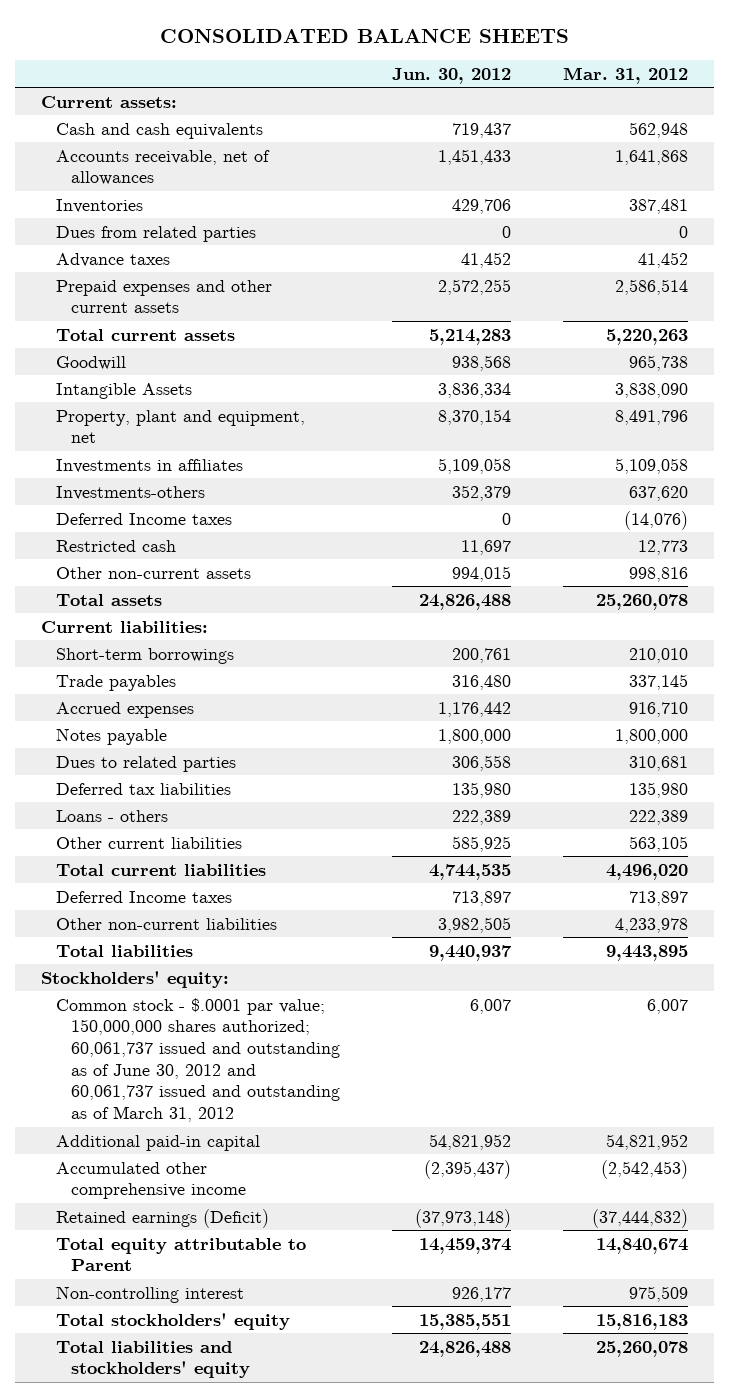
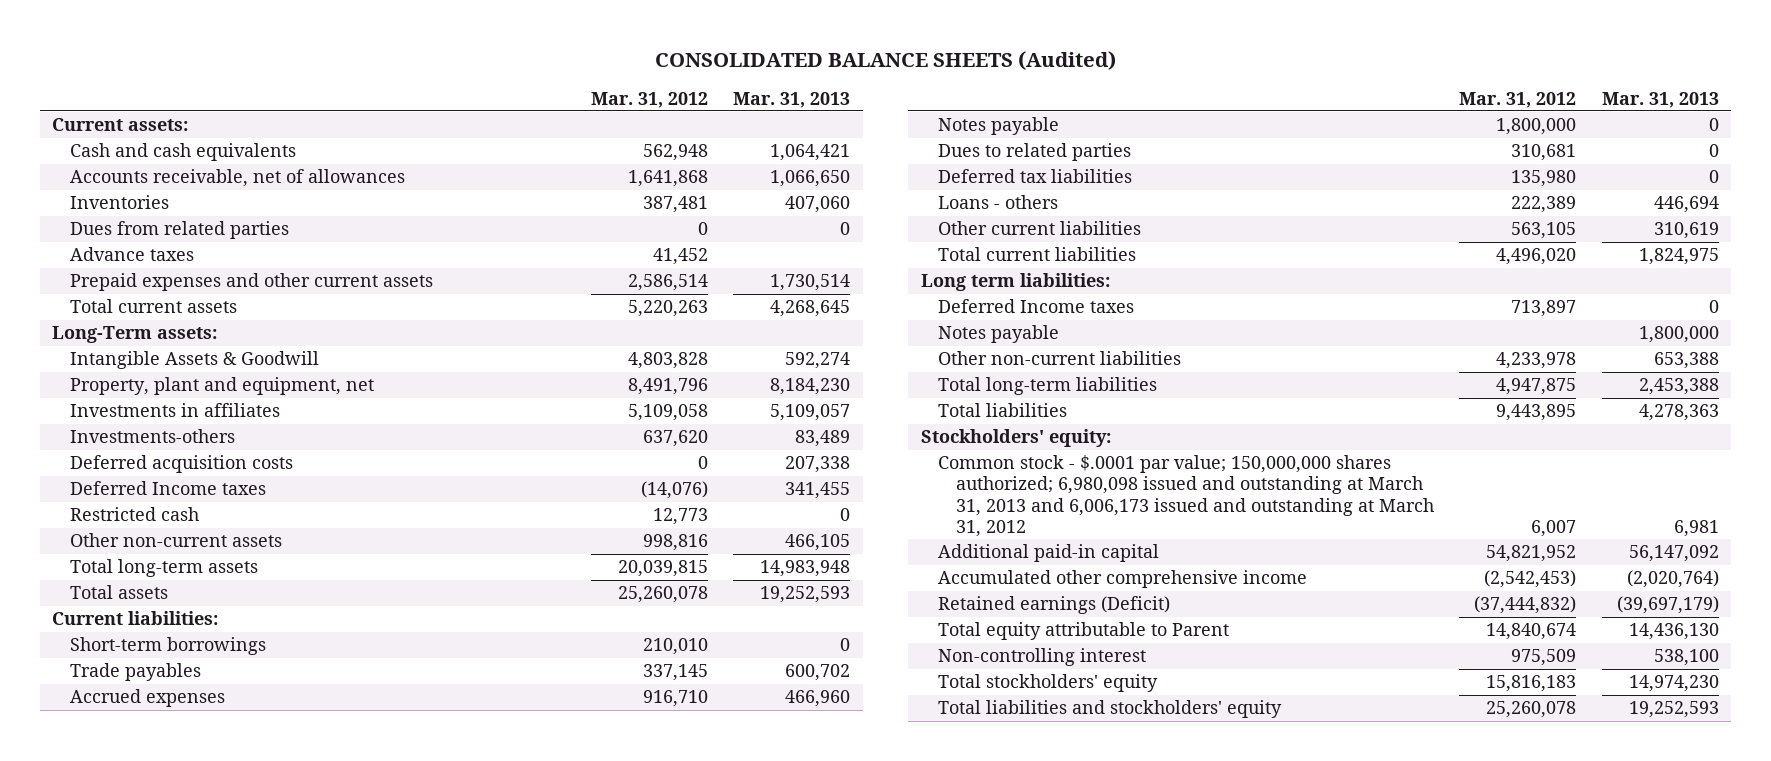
- CONSOLIDATED BALANCE SHEETS
+ CONSOLIDATED BALANCE SHEETS (Audited)
- | Jun. 30, 2012 | Mar. 31, 2012
+ | Mar. 31, 2012 | Mar. 31, 2013
- Goodwill | 938,568 | 965,738
- Intangible Assets | 3,836,334 | 3,838,090
+ Long-Term assets:
+ Intangible Assets & Goodwill | 4,803,828 | 592,274
+ Deferred acquisition costs | 0 | 207,338
+ Total long-term assets | 20,039,815 | 14,983,948
+ Long term liabilities:
+ Notes payable | | 1,800,000
+ Total long-term liabilities | 4,947,875 | 2,453,388
- Common stock - $.0001 par value; 150,000,000 shares authorized; 60,061,737 issued and outstanding as of June 30, 2012 and 60,061,737 issued and outstanding as of March 31, 2012 | 6,007 | 6,007
+ Common stock - $.0001 par value; 150,000,000 shares authorized; 6,980,098 issued and outstanding at March 31, 2013 and 6,006,173 issued and outstanding at March 31, 2012 | 6,007 | 6,981

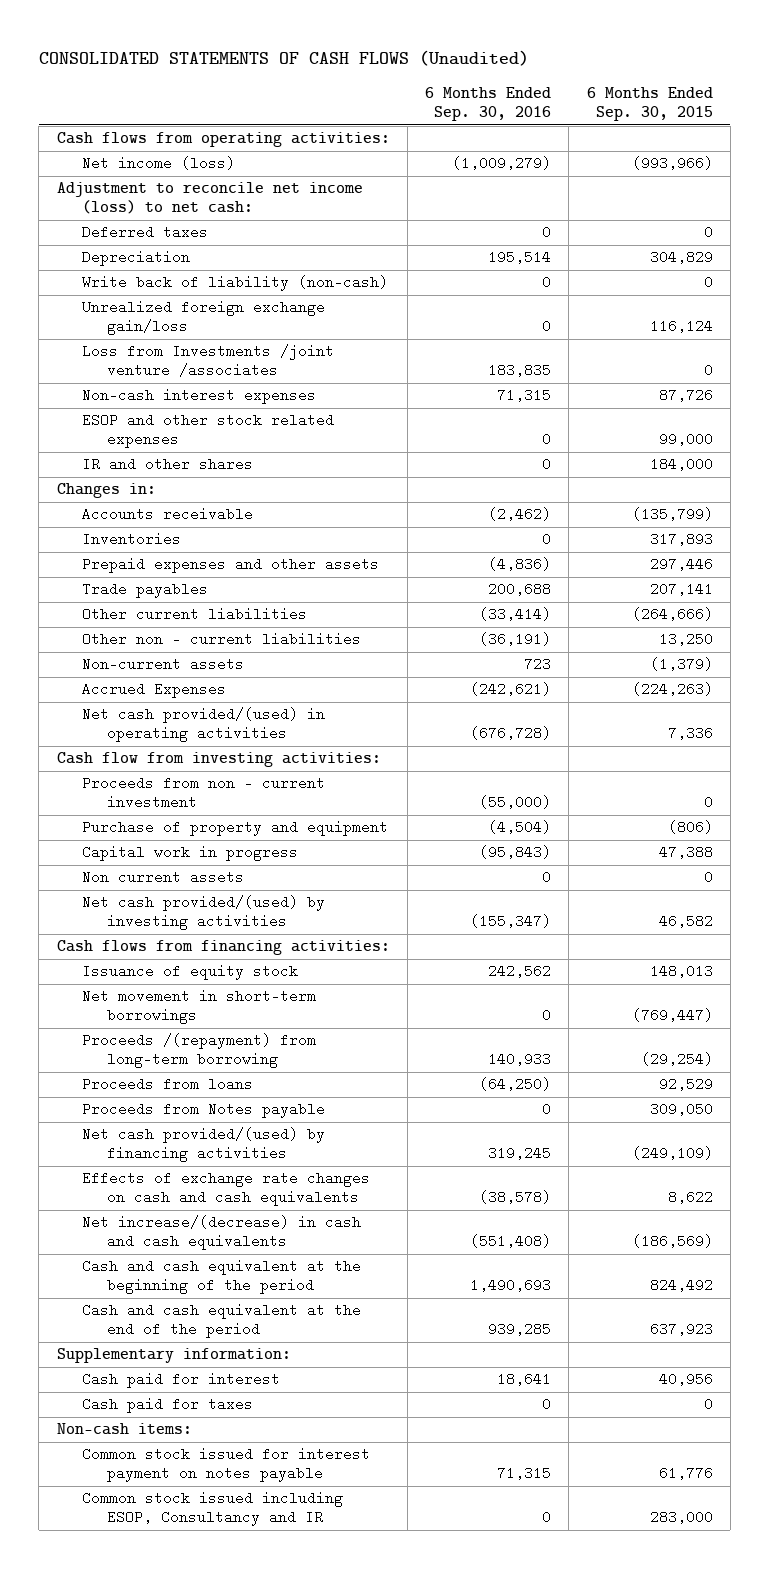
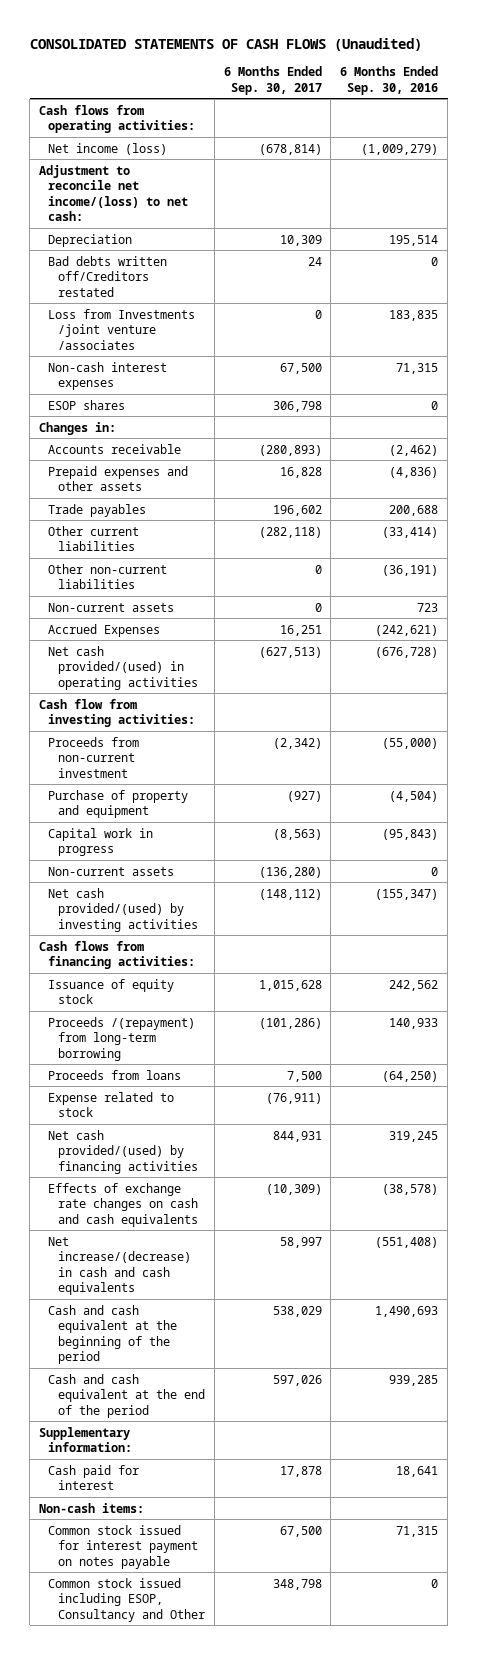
- | 6 Months Ended Sep. 30, 2016 | 6 Months Ended Sep. 30, 2015
+ | 6 Months Ended Sep. 30, 2017 | 6 Months Ended Sep. 30, 2016
- Adjustment to reconcile net income (loss) to net cash:
- Deferred taxes | 0 | 0
+ Adjustment to reconcile net income/(loss) to net cash:
- Write back of liability (non-cash) | 0 | 0
- Unrealized foreign exchange gain/loss | 0 | 116,124
+ Bad debts written off/Creditors restated | 24 | 0
- ESOP and other stock related expenses | 0 | 99,000
- IR and other shares | 0 | 184,000
+ ESOP shares | 306,798 | 0
- Inventories | 0 | 317,893
- Other non - current liabilities | (36,191) | 13,250
+ Other non-current liabilities | 0 | (36,191)
- Proceeds from non - current investment | (55,000) | 0
+ Proceeds from non-current investment | (2,342) | (55,000)
- Non current assets | 0 | 0
+ Non-current assets | (136,280) | 0
- Net movement in short-term borrowings | 0 | (769,447)
- Proceeds from Notes payable | 0 | 309,050
+ Expense related to stock | (76,911) |
- Cash paid for taxes | 0 | 0
- Common stock issued including ESOP, Consultancy and IR | 0 | 283,000
+ Common stock issued including ESOP, Consultancy and Other | 348,798 | 0

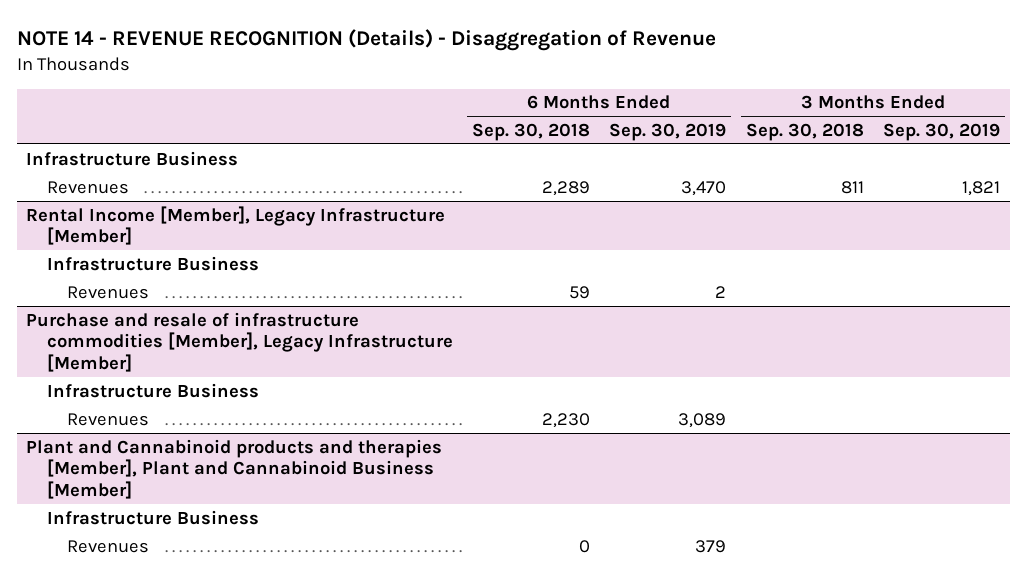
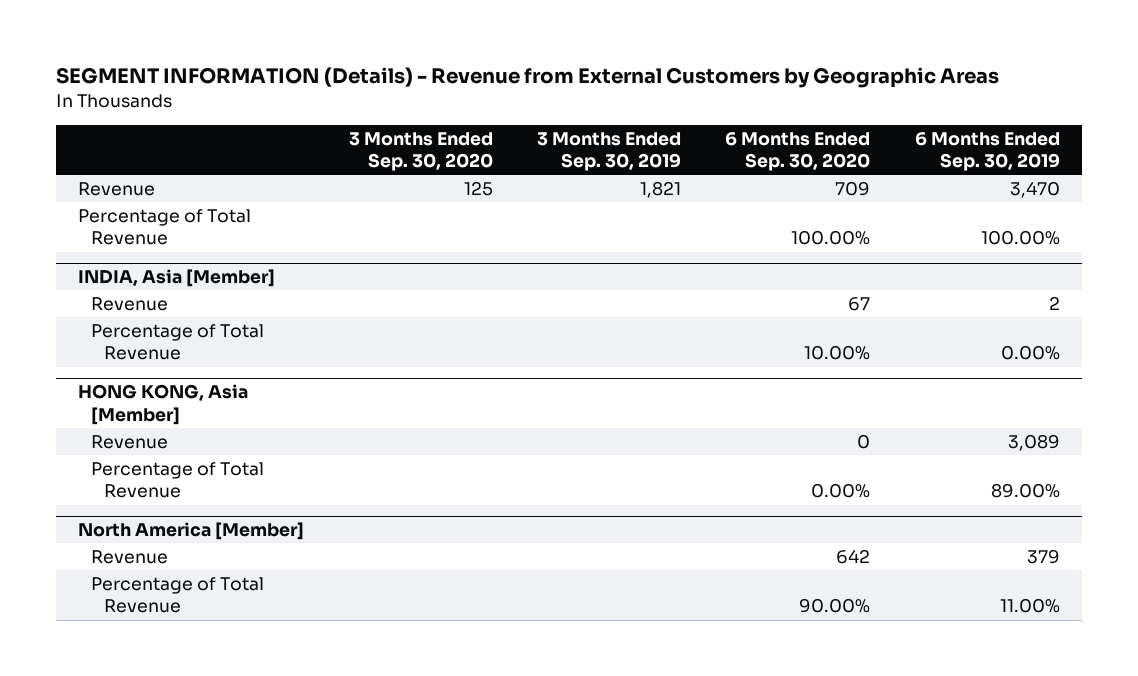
- NOTE 14 - REVENUE RECOGNITION (Details) - Disaggregation of Revenue
+ SEGMENT INFORMATION (Details) - Revenue from External Customers by Geographic Areas
- | 6 Months Ended Sep. 30, 2018 | 6 Months Ended Sep. 30, 2019 | 3 Months Ended Sep. 30, 2018 | 3 Months Ended Sep. 30, 2019
+ | 3 Months Ended Sep. 30, 2020 | 3 Months Ended Sep. 30, 2019 | 6 Months Ended Sep. 30, 2020 | 6 Months Ended Sep. 30, 2019
- Infrastructure Business
- Revenues | 2,289 | 3,470 | 811 | 1,821
- Rental Income [Member], Legacy Infrastructure [Member]
- Infrastructure Business
- Revenues | 59 | 2 | |
- Purchase and resale of infrastructure commodities [Member], Legacy Infrastructure [Member]
- Infrastructure Business
- Revenues | 2,230 | 3,089 | |
- Plant and Cannabinoid products and therapies [Member], Plant and Cannabinoid Business [Member]
- Infrastructure Business
- Revenues | 0 | 379 | |
+ Revenue | 125 | 1,821 | 709 | 3,470
+ Percentage of Total Revenue | | | 100.00% | 100.00%
+ INDIA, Asia [Member]
+ Revenue | | | 67 | 2
+ Percentage of Total Revenue | | | 10.00% | 0.00%
+ HONG KONG, Asia [Member]
+ Revenue | | | 0 | 3,089
+ Percentage of Total Revenue | | | 0.00% | 89.00%
+ North America [Member]
+ Revenue | | | 642 | 379
+ Percentage of Total Revenue | | | 90.00% | 11.00%

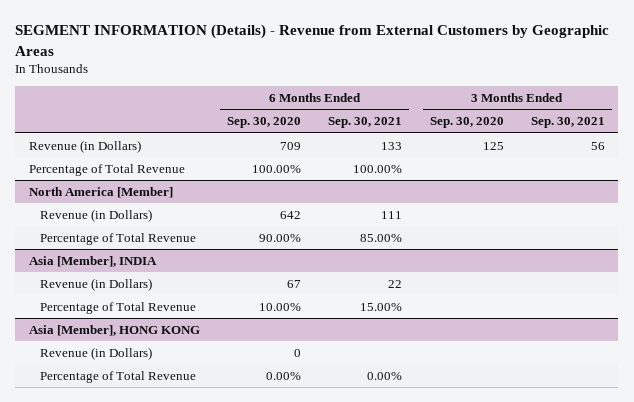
- | 3 Months Ended Sep. 30, 2020 | 3 Months Ended Sep. 30, 2019 | 6 Months Ended Sep. 30, 2020 | 6 Months Ended Sep. 30, 2019
+ | 6 Months Ended Sep. 30, 2020 | 6 Months Ended Sep. 30, 2021 | 3 Months Ended Sep. 30, 2020 | 3 Months Ended Sep. 30, 2021
- Revenue | 125 | 1,821 | 709 | 3,470
+ Revenue (in Dollars) | 709 | 133 | 125 | 56
- INDIA, Asia [Member]
- Revenue | | | 67 | 2
- Percentage of Total Revenue | | | 10.00% | 0.00%
- HONG KONG, Asia [Member]
- Revenue | | | 0 | 3,089
- Percentage of Total Revenue | | | 0.00% | 89.00%
@ North America [Member]
- Revenue | | | 642 | 379
+ Revenue (in Dollars) | 642 | 111 | |
+ Asia [Member], INDIA
+ Revenue (in Dollars) | 67 | 22 | |
+ Percentage of Total Revenue | 10.00% | 15.00% | |
+ Asia [Member], HONG KONG
+ Revenue (in Dollars) | 0 | | |
+ Percentage of Total Revenue | 0.00% | 0.00% | |

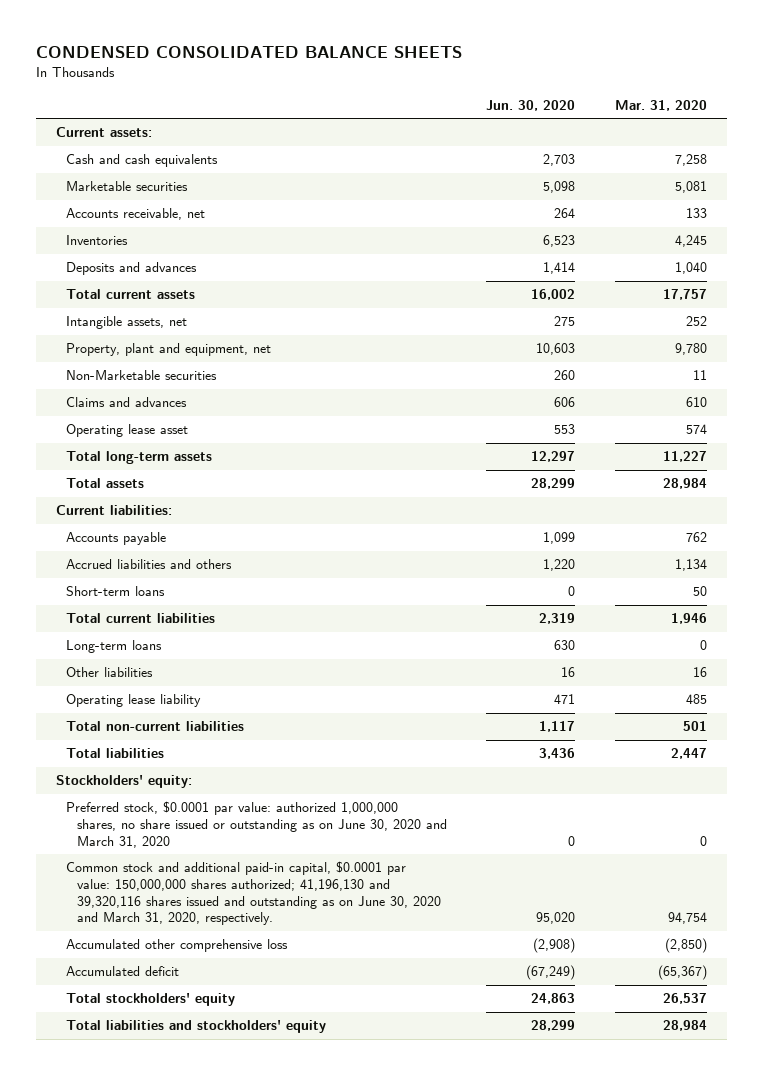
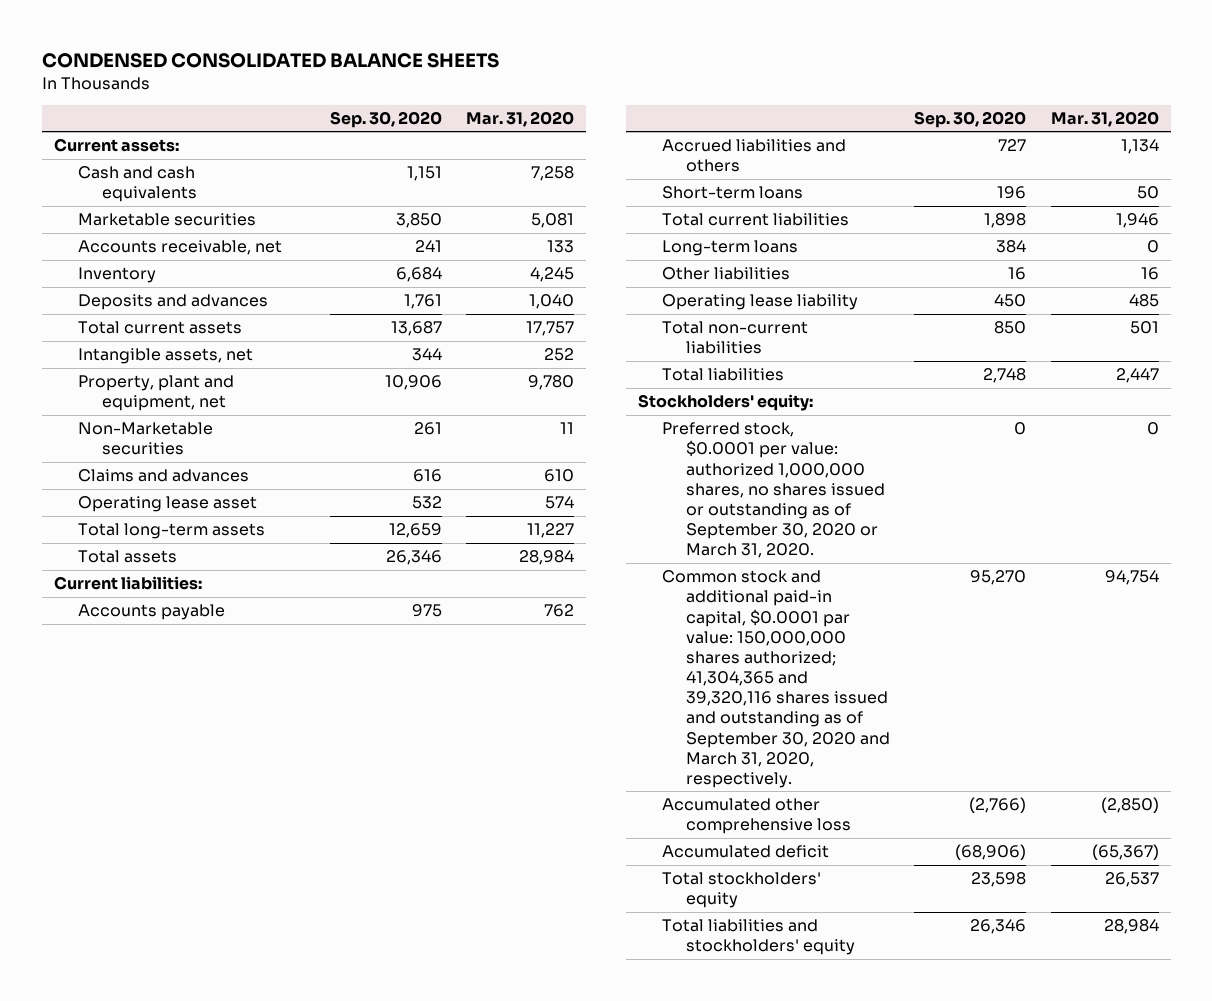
- | Jun. 30, 2020 | Mar. 31, 2020
+ | Sep. 30, 2020 | Mar. 31, 2020
- Inventories | 6,523 | 4,245
+ Inventory | 6,684 | 4,245
- Preferred stock, $0.0001 par value: authorized 1,000,000 shares, no share issued or outstanding as on June 30, 2020 and March 31, 2020 | 0 | 0
- Common stock and additional paid-in capital, $0.0001 par value: 150,000,000 shares authorized; 41,196,130 and 39,320,116 shares issued and outstanding as on June 30, 2020 and March 31, 2020, respectively. | 95,020 | 94,754
+ Preferred stock, $0.0001 per value: authorized 1,000,000 shares, no shares issued or outstanding as of September 30, 2020 or March 31, 2020. | 0 | 0
+ Common stock and additional paid-in capital, $0.0001 par value: 150,000,000 shares authorized; 41,304,365 and 39,320,116 shares issued and outstanding as of September 30, 2020 and March 31, 2020, respectively. | 95,270 | 94,754

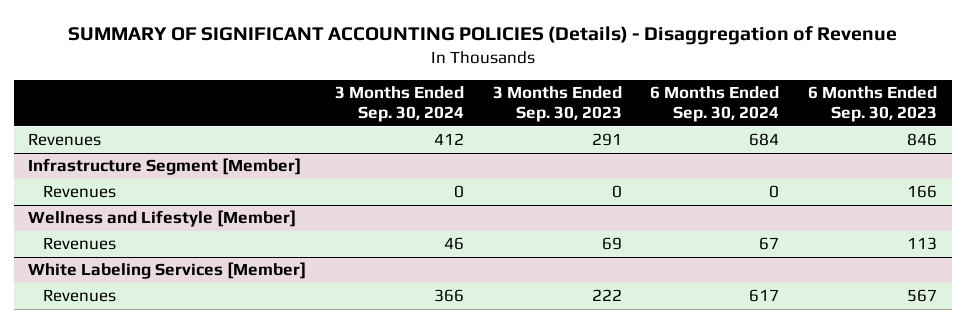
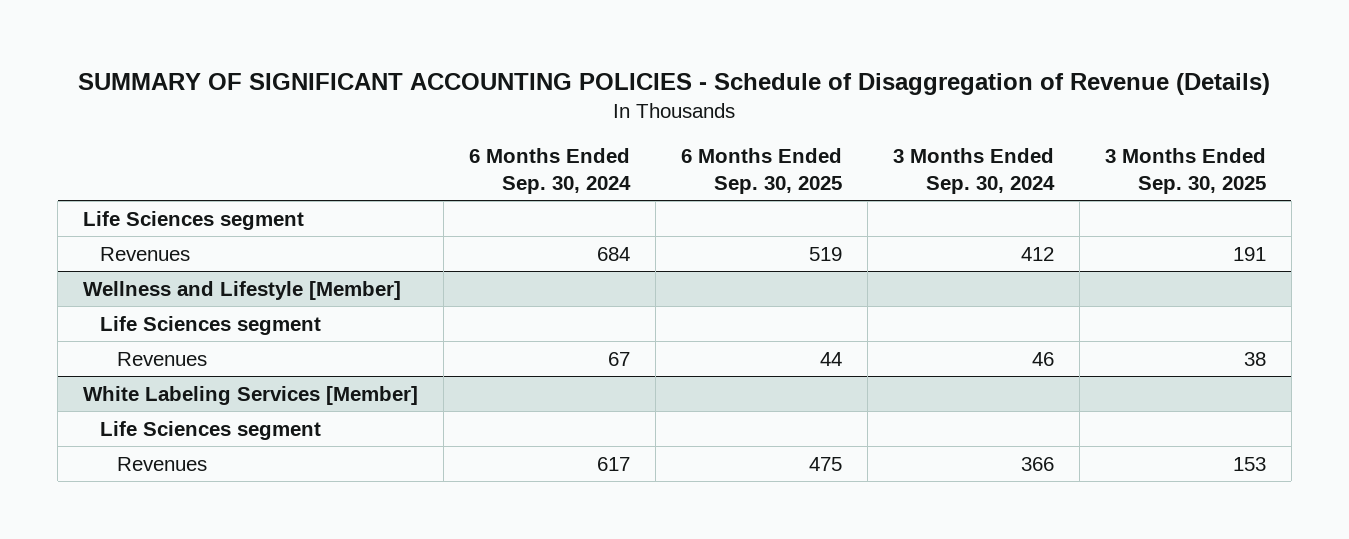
- SUMMARY OF SIGNIFICANT ACCOUNTING POLICIES (Details) - Disaggregation of Revenue
+ SUMMARY OF SIGNIFICANT ACCOUNTING POLICIES - Schedule of Disaggregation of Revenue (Details)
- | 3 Months Ended Sep. 30, 2024 | 3 Months Ended Sep. 30, 2023 | 6 Months Ended Sep. 30, 2024 | 6 Months Ended Sep. 30, 2023
+ | 6 Months Ended Sep. 30, 2024 | 6 Months Ended Sep. 30, 2025 | 3 Months Ended Sep. 30, 2024 | 3 Months Ended Sep. 30, 2025
+ Life Sciences segment
- Infrastructure Segment [Member]
- Revenues | 0 | 0 | 0 | 166
@ Wellness and Lifestyle [Member]
+ Life Sciences segment
@ White Labeling Services [Member]
+ Life Sciences segment

